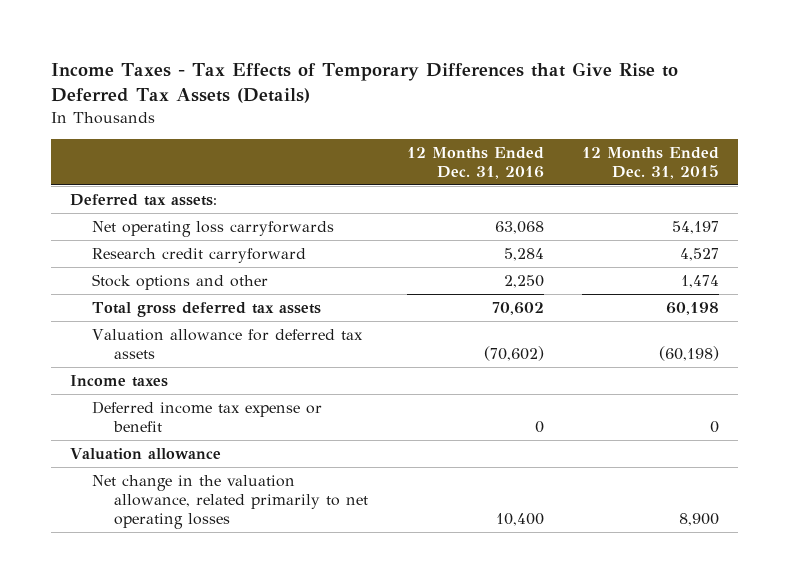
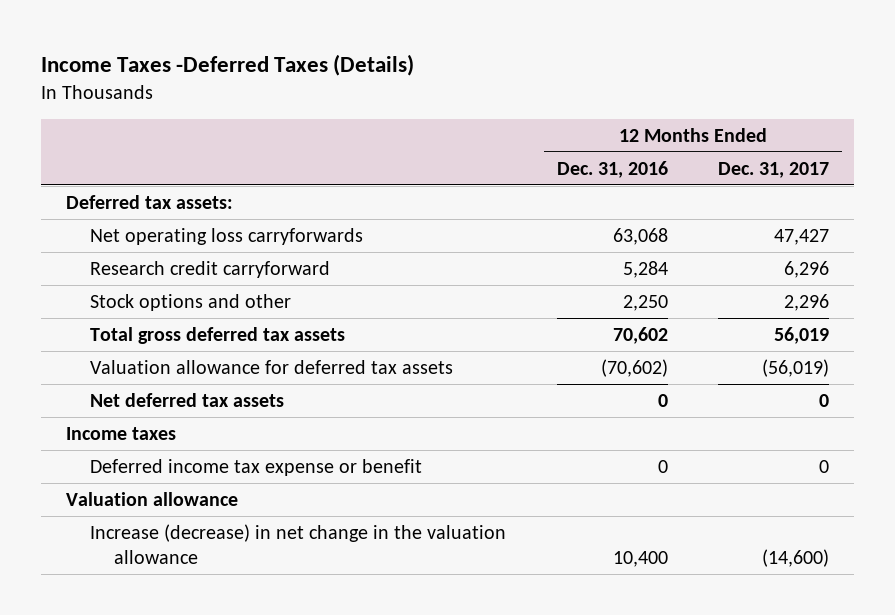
- Income Taxes - Tax Effects of Temporary Differences that Give Rise to Deferred Tax Assets (Details)
+ Income Taxes -Deferred Taxes (Details)
- | 12 Months Ended Dec. 31, 2016 | 12 Months Ended Dec. 31, 2015
+ | 12 Months Ended Dec. 31, 2016 | 12 Months Ended Dec. 31, 2017
+ Net deferred tax assets | 0 | 0
- Net change in the valuation allowance, related primarily to net operating losses | 10,400 | 8,900
+ Increase (decrease) in net change in the valuation allowance | 10,400 | (14,600)

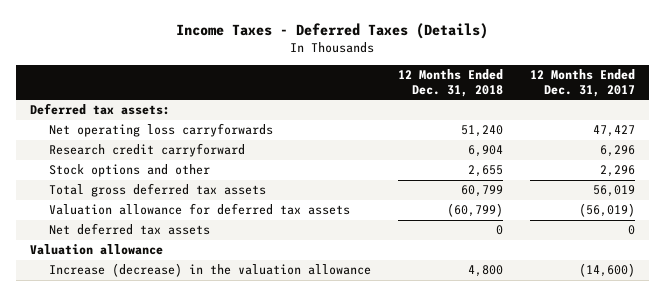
- Income Taxes -Deferred Taxes (Details)
+ Income Taxes - Deferred Taxes (Details)
- | 12 Months Ended Dec. 31, 2016 | 12 Months Ended Dec. 31, 2017
+ | 12 Months Ended Dec. 31, 2018 | 12 Months Ended Dec. 31, 2017
- Income taxes
- Deferred income tax expense or benefit | 0 | 0
- Increase (decrease) in net change in the valuation allowance | 10,400 | (14,600)
+ Increase (decrease) in the valuation allowance | 4,800 | (14,600)

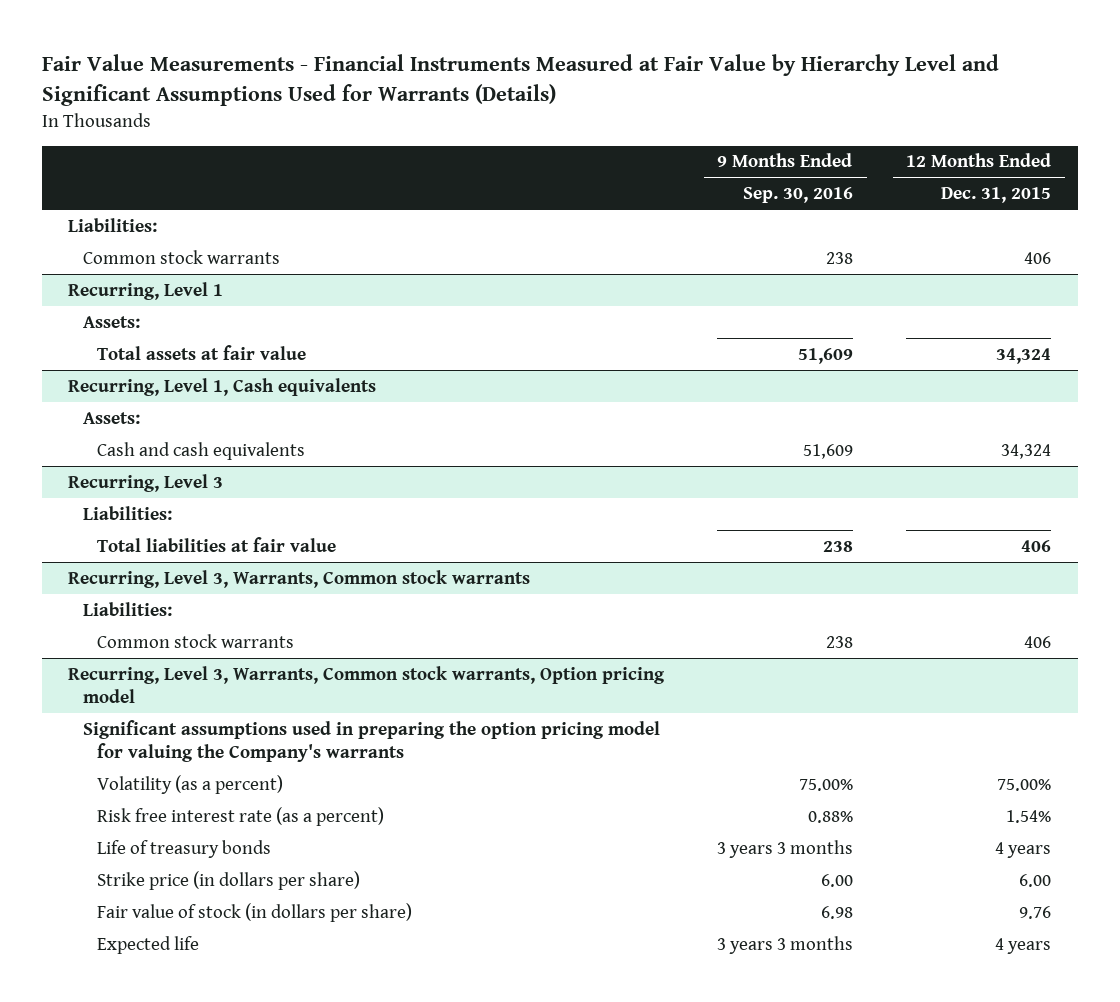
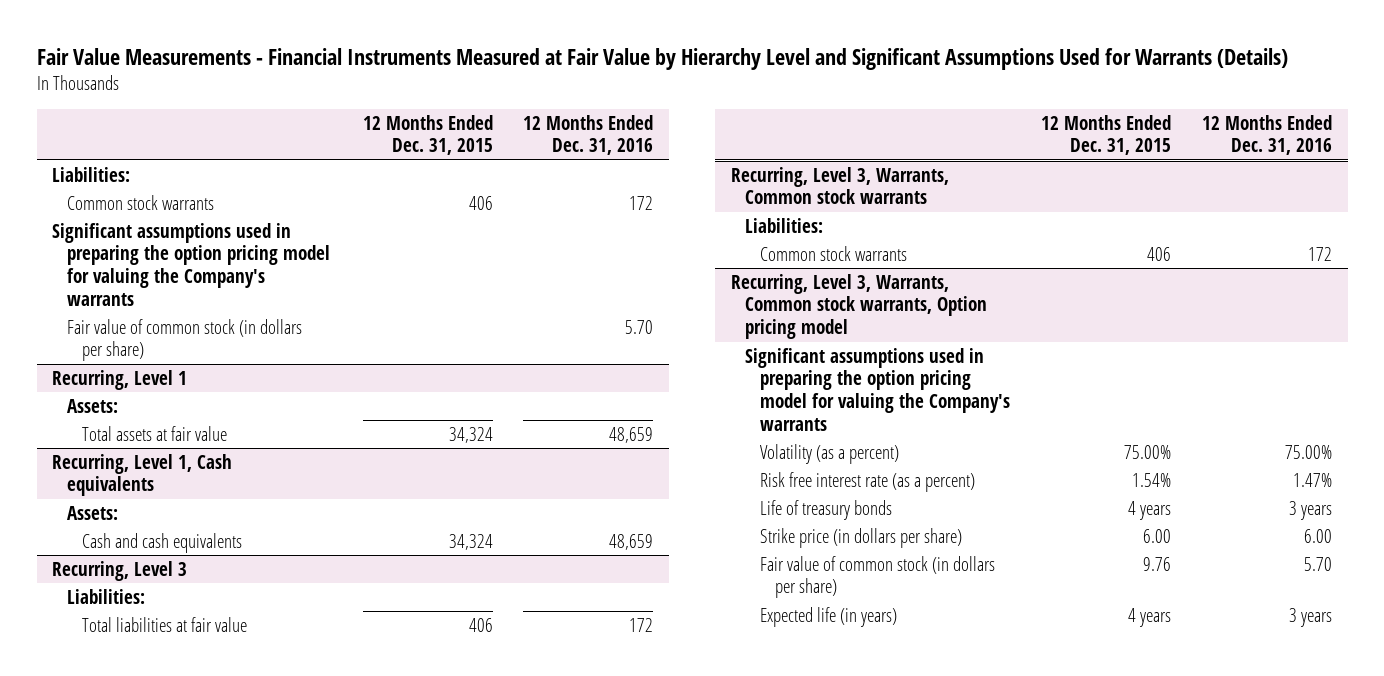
- | 9 Months Ended Sep. 30, 2016 | 12 Months Ended Dec. 31, 2015
+ | 12 Months Ended Dec. 31, 2015 | 12 Months Ended Dec. 31, 2016
+ Significant assumptions used in preparing the option pricing model for valuing the Company's warrants
+ Fair value of common stock (in dollars per share) | | 5.70
@ Recurring, Level 3, Warrants, Common stock warrants, Option pricing model
- Fair value of stock (in dollars per share) | 6.98 | 9.76
- Expected life | 3 years 3 months | 4 years
+ Fair value of common stock (in dollars per share) | 9.76 | 5.70
+ Expected life (in years) | 4 years | 3 years

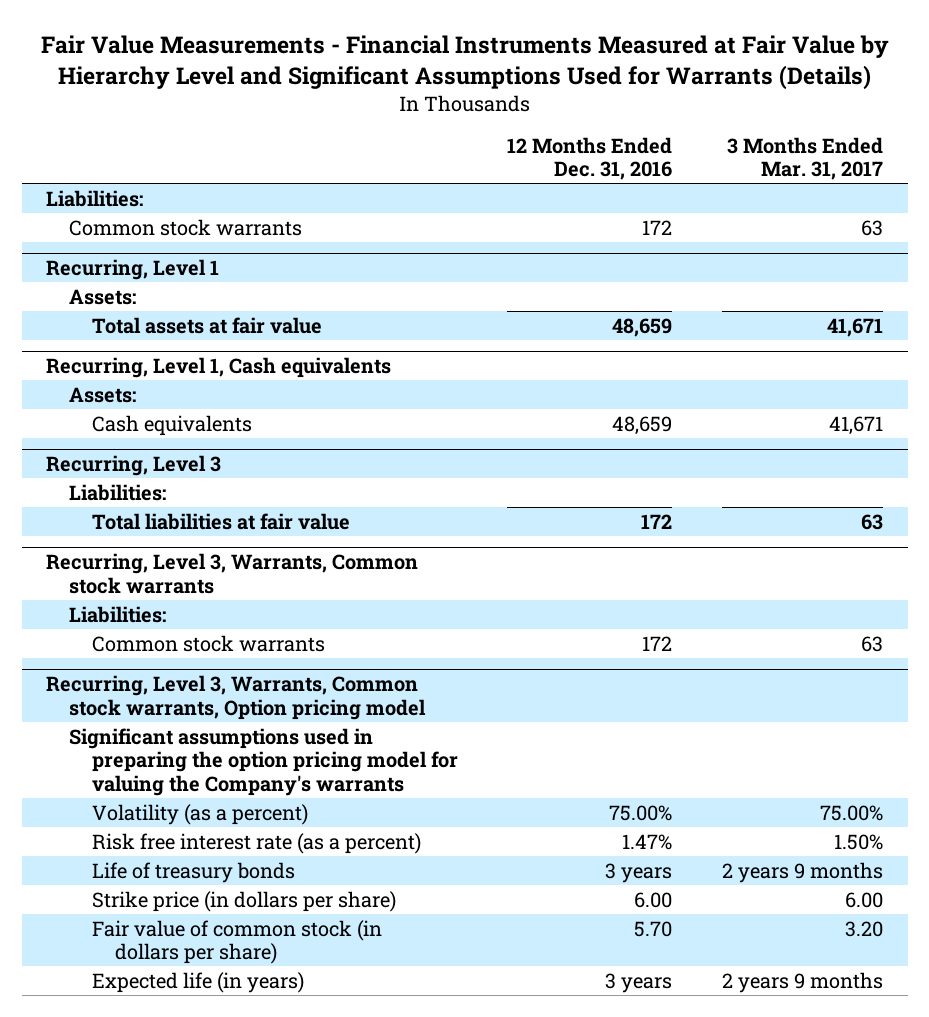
- | 12 Months Ended Dec. 31, 2015 | 12 Months Ended Dec. 31, 2016
+ | 12 Months Ended Dec. 31, 2016 | 3 Months Ended Mar. 31, 2017
- Significant assumptions used in preparing the option pricing model for valuing the Company's warrants
- Fair value of common stock (in dollars per share) | | 5.70
@ Recurring, Level 1, Cash equivalents
- Cash and cash equivalents | 34,324 | 48,659
+ Cash equivalents | 48,659 | 41,671

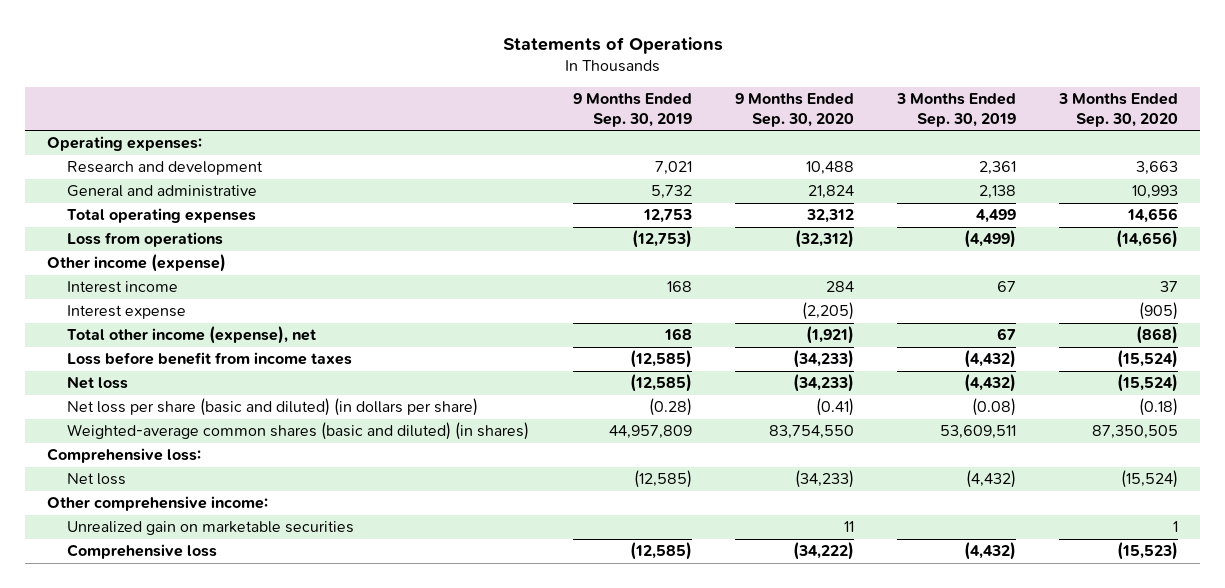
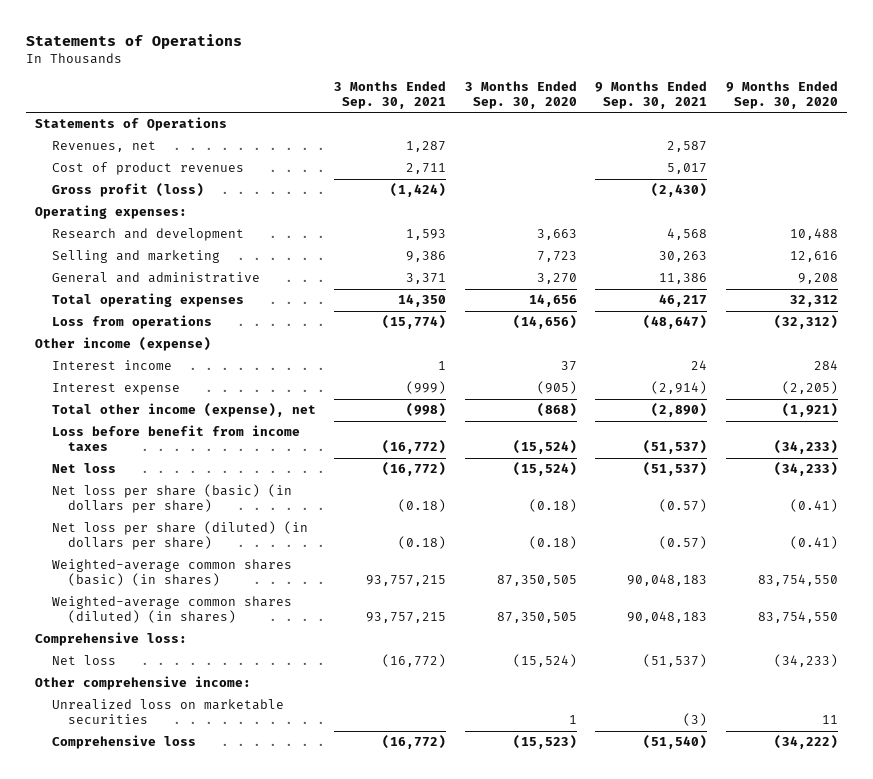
- | 9 Months Ended Sep. 30, 2019 | 9 Months Ended Sep. 30, 2020 | 3 Months Ended Sep. 30, 2019 | 3 Months Ended Sep. 30, 2020
+ | 3 Months Ended Sep. 30, 2021 | 3 Months Ended Sep. 30, 2020 | 9 Months Ended Sep. 30, 2021 | 9 Months Ended Sep. 30, 2020
+ Statements of Operations
+ Revenues, net | 1,287 | | 2,587 |
+ Cost of product revenues | 2,711 | | 5,017 |
+ Gross profit (loss) | (1,424) | | (2,430) |
- General and administrative | 5,732 | 21,824 | 2,138 | 10,993
+ Selling and marketing | 9,386 | 7,723 | 30,263 | 12,616
+ General and administrative | 3,371 | 3,270 | 11,386 | 9,208
- Net loss per share (basic and diluted) (in dollars per share) | (0.28) | (0.41) | (0.08) | (0.18)
- Weighted-average common shares (basic and diluted) (in shares) | 44,957,809 | 83,754,550 | 53,609,511 | 87,350,505
+ Net loss per share (basic) (in dollars per share) | (0.18) | (0.18) | (0.57) | (0.41)
+ Net loss per share (diluted) (in dollars per share) | (0.18) | (0.18) | (0.57) | (0.41)
+ Weighted-average common shares (basic) (in shares) | 93,757,215 | 87,350,505 | 90,048,183 | 83,754,550
+ Weighted-average common shares (diluted) (in shares) | 93,757,215 | 87,350,505 | 90,048,183 | 83,754,550
- Unrealized gain on marketable securities | | 11 | | 1
+ Unrealized loss on marketable securities | | 1 | (3) | 11

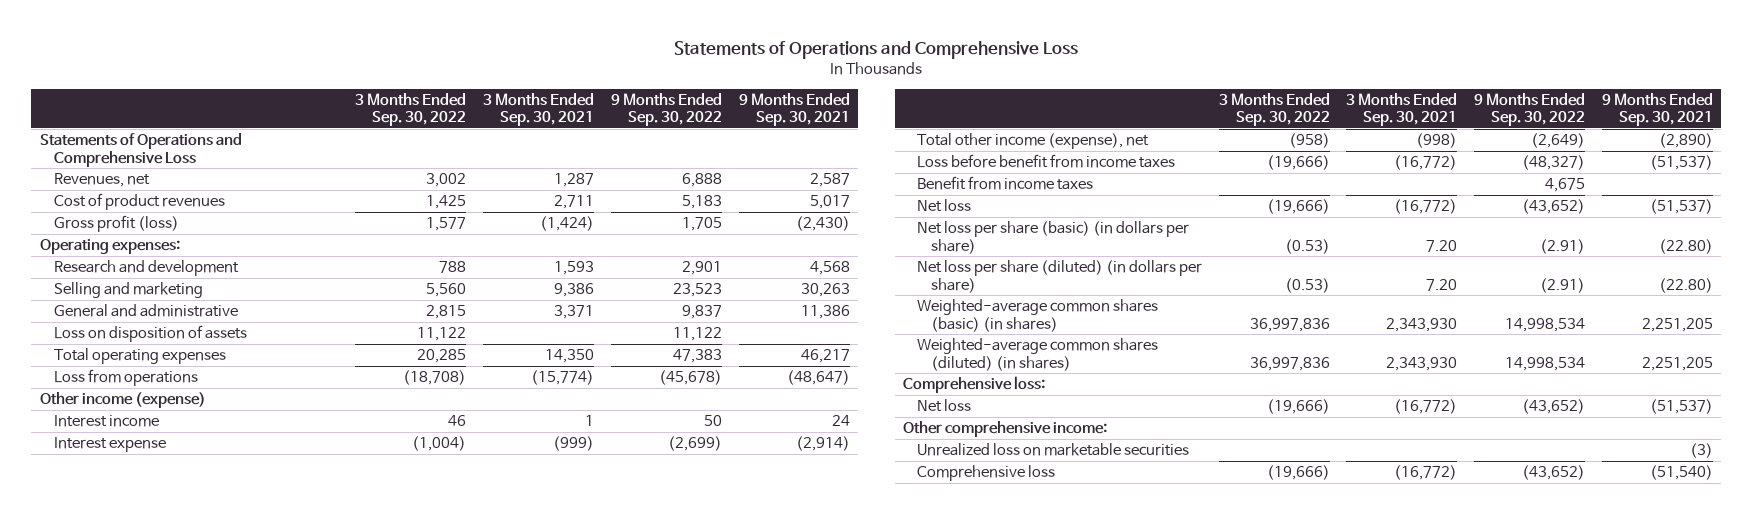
- Statements of Operations
+ Statements of Operations and Comprehensive Loss
- | 3 Months Ended Sep. 30, 2021 | 3 Months Ended Sep. 30, 2020 | 9 Months Ended Sep. 30, 2021 | 9 Months Ended Sep. 30, 2020
+ | 3 Months Ended Sep. 30, 2022 | 3 Months Ended Sep. 30, 2021 | 9 Months Ended Sep. 30, 2022 | 9 Months Ended Sep. 30, 2021
- Statements of Operations
+ Statements of Operations and Comprehensive Loss
+ Loss on disposition of assets | 11,122 | | 11,122 |
+ Benefit from income taxes | | | 4,675 |
- Net loss per share (basic) (in dollars per share) | (0.18) | (0.18) | (0.57) | (0.41)
- Net loss per share (diluted) (in dollars per share) | (0.18) | (0.18) | (0.57) | (0.41)
- Weighted-average common shares (basic) (in shares) | 93,757,215 | 87,350,505 | 90,048,183 | 83,754,550
- Weighted-average common shares (diluted) (in shares) | 93,757,215 | 87,350,505 | 90,048,183 | 83,754,550
+ Net loss per share (basic) (in dollars per share) | (0.53) | 7.20 | (2.91) | (22.80)
+ Net loss per share (diluted) (in dollars per share) | (0.53) | 7.20 | (2.91) | (22.80)
+ Weighted-average common shares (basic) (in shares) | 36,997,836 | 2,343,930 | 14,998,534 | 2,251,205
+ Weighted-average common shares (diluted) (in shares) | 36,997,836 | 2,343,930 | 14,998,534 | 2,251,205

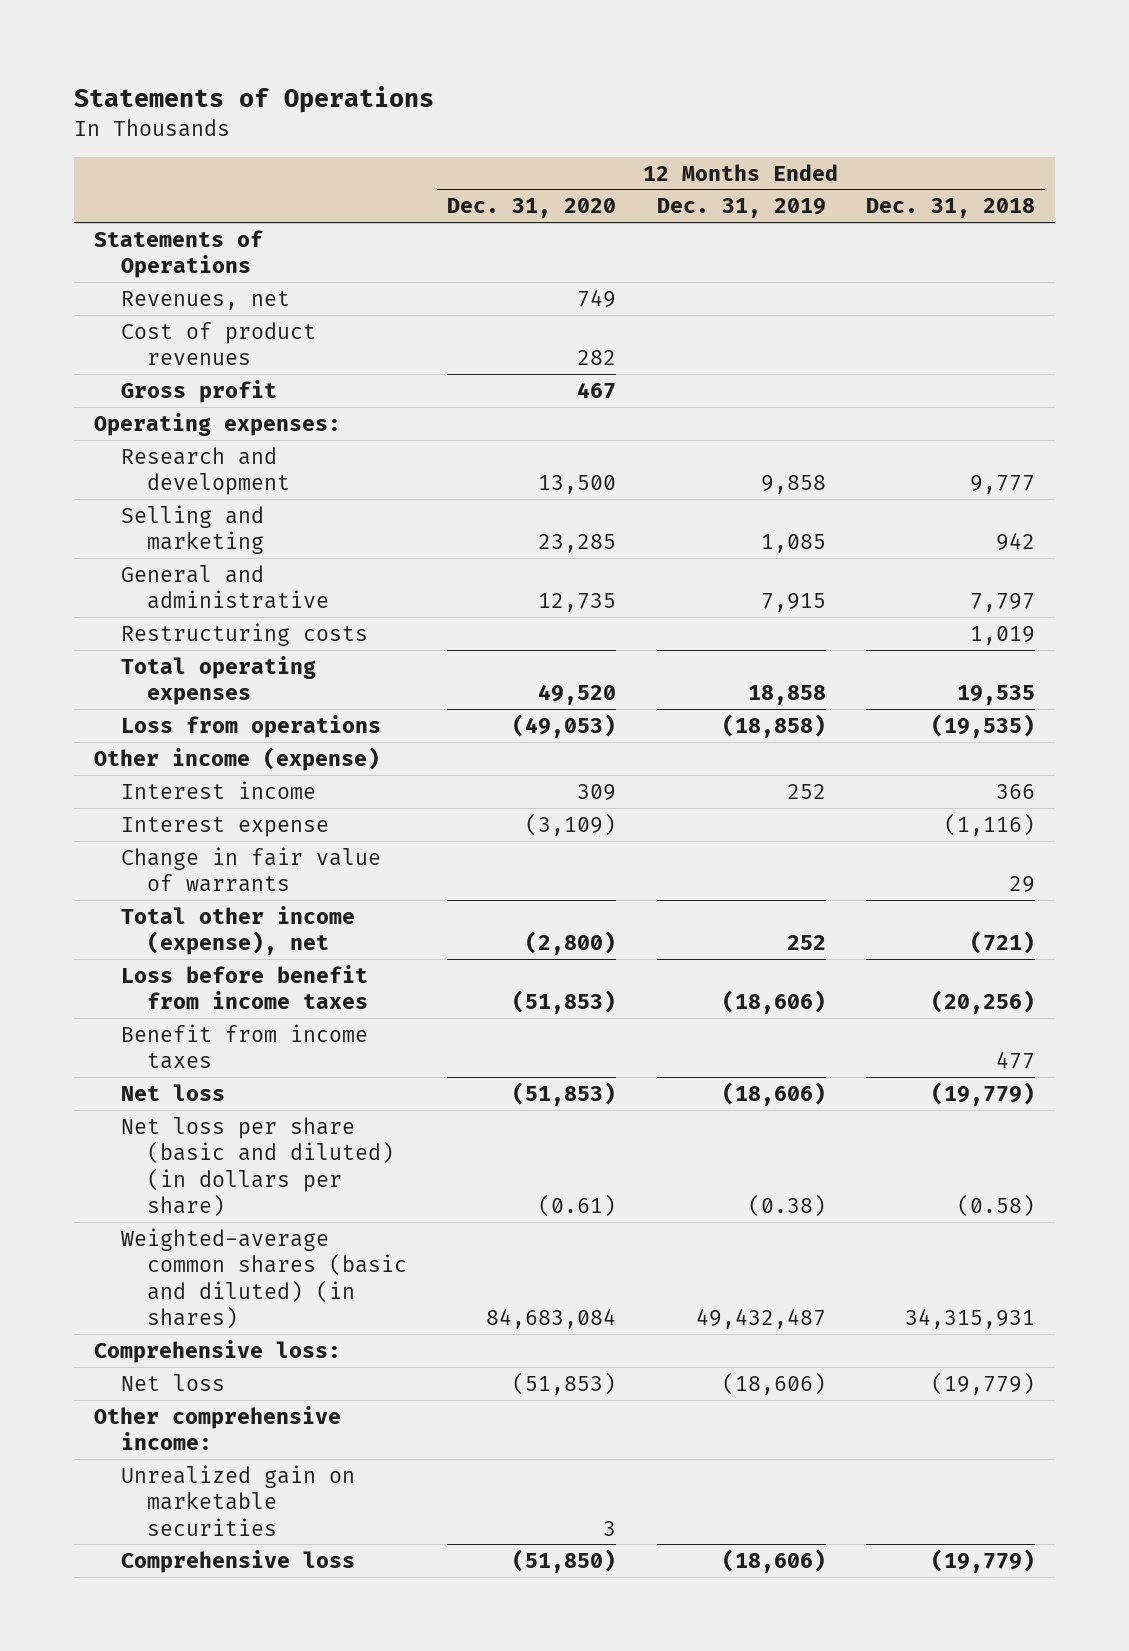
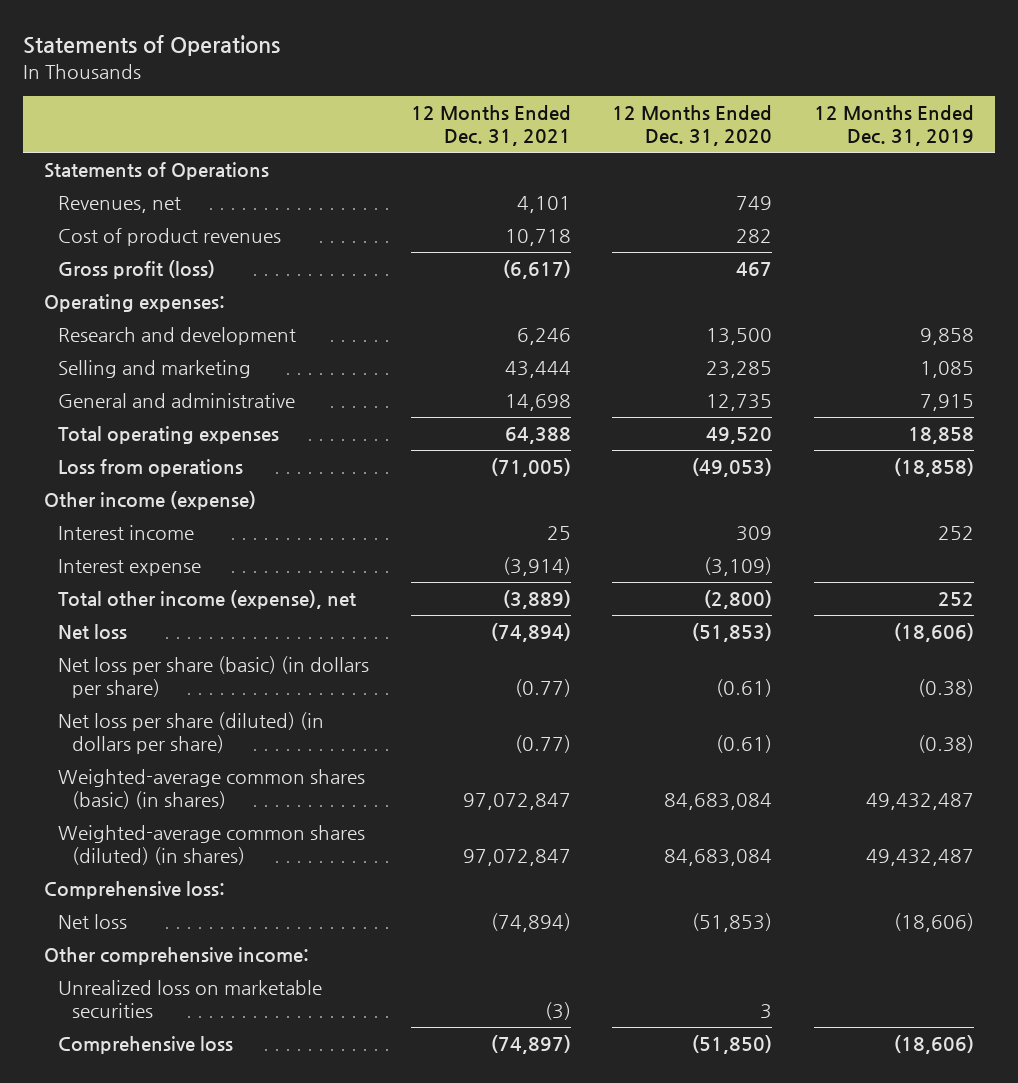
- | 12 Months Ended Dec. 31, 2020 | 12 Months Ended Dec. 31, 2019 | 12 Months Ended Dec. 31, 2018
+ | 12 Months Ended Dec. 31, 2021 | 12 Months Ended Dec. 31, 2020 | 12 Months Ended Dec. 31, 2019
- Gross profit | 467 | |
+ Gross profit (loss) | (6,617) | 467 |
- Restructuring costs | | | 1,019
- Change in fair value of warrants | | | 29
- Loss before benefit from income taxes | (51,853) | (18,606) | (20,256)
- Benefit from income taxes | | | 477
- Net loss per share (basic and diluted) (in dollars per share) | (0.61) | (0.38) | (0.58)
- Weighted-average common shares (basic and diluted) (in shares) | 84,683,084 | 49,432,487 | 34,315,931
+ Net loss per share (basic) (in dollars per share) | (0.77) | (0.61) | (0.38)
+ Net loss per share (diluted) (in dollars per share) | (0.77) | (0.61) | (0.38)
+ Weighted-average common shares (basic) (in shares) | 97,072,847 | 84,683,084 | 49,432,487
+ Weighted-average common shares (diluted) (in shares) | 97,072,847 | 84,683,084 | 49,432,487
- Unrealized gain on marketable securities | 3 | |
+ Unrealized loss on marketable securities | (3) | 3 |

